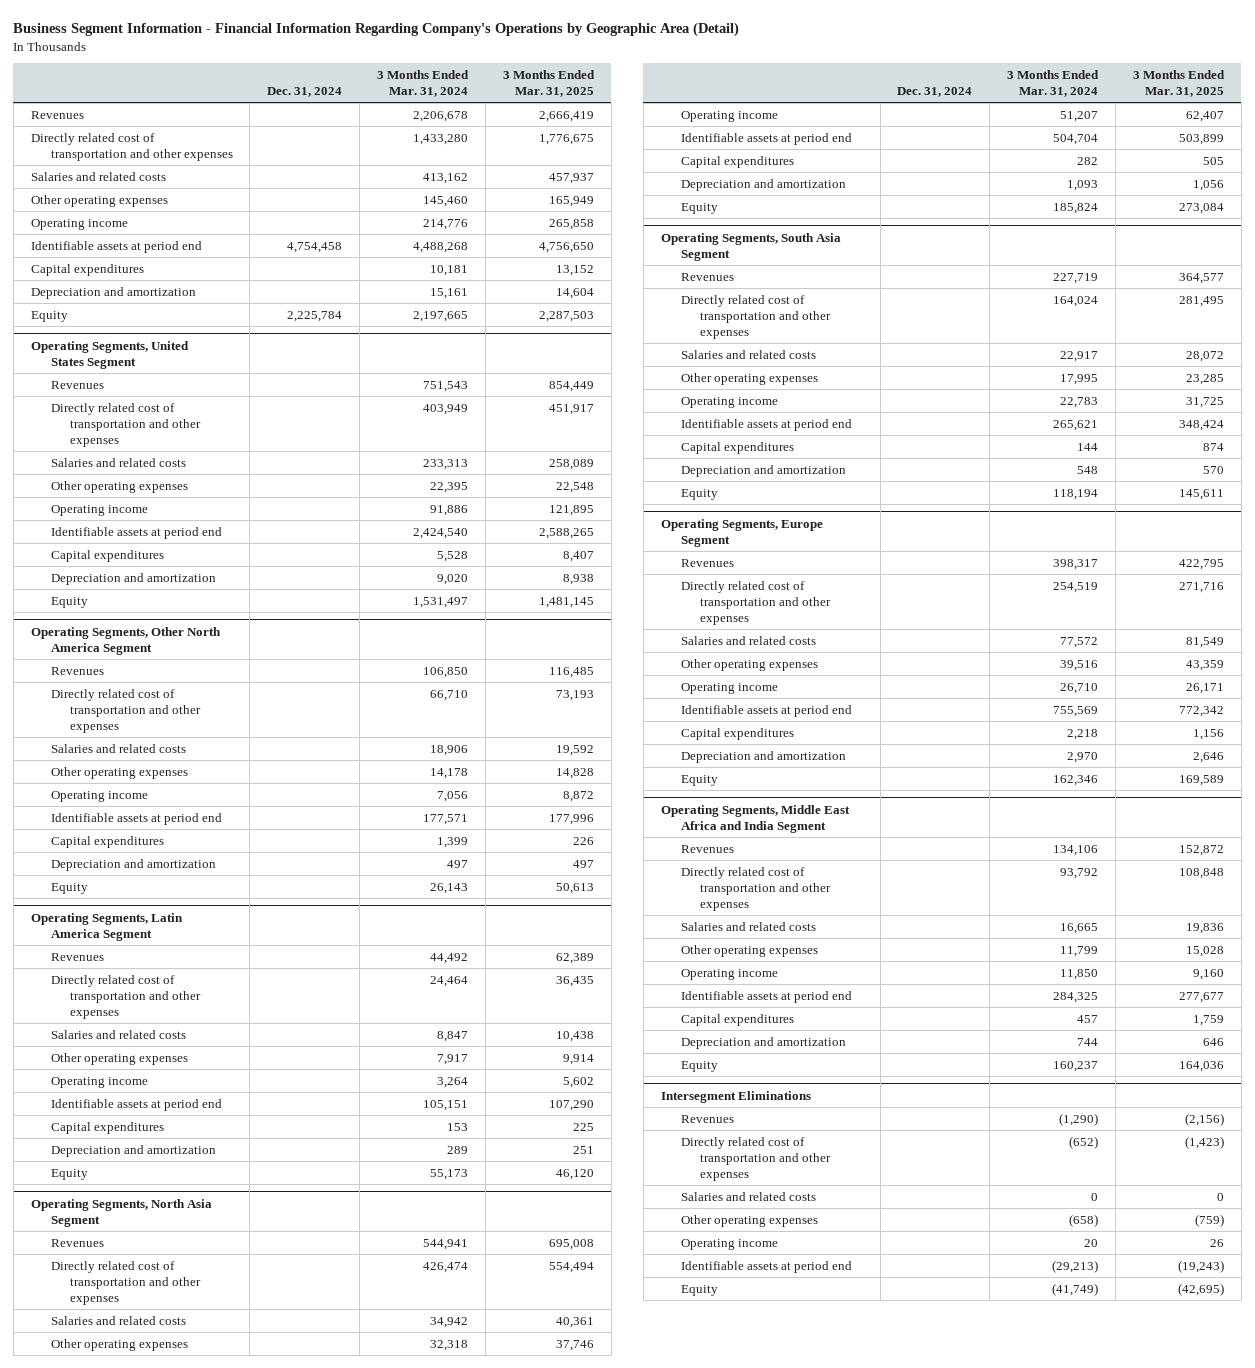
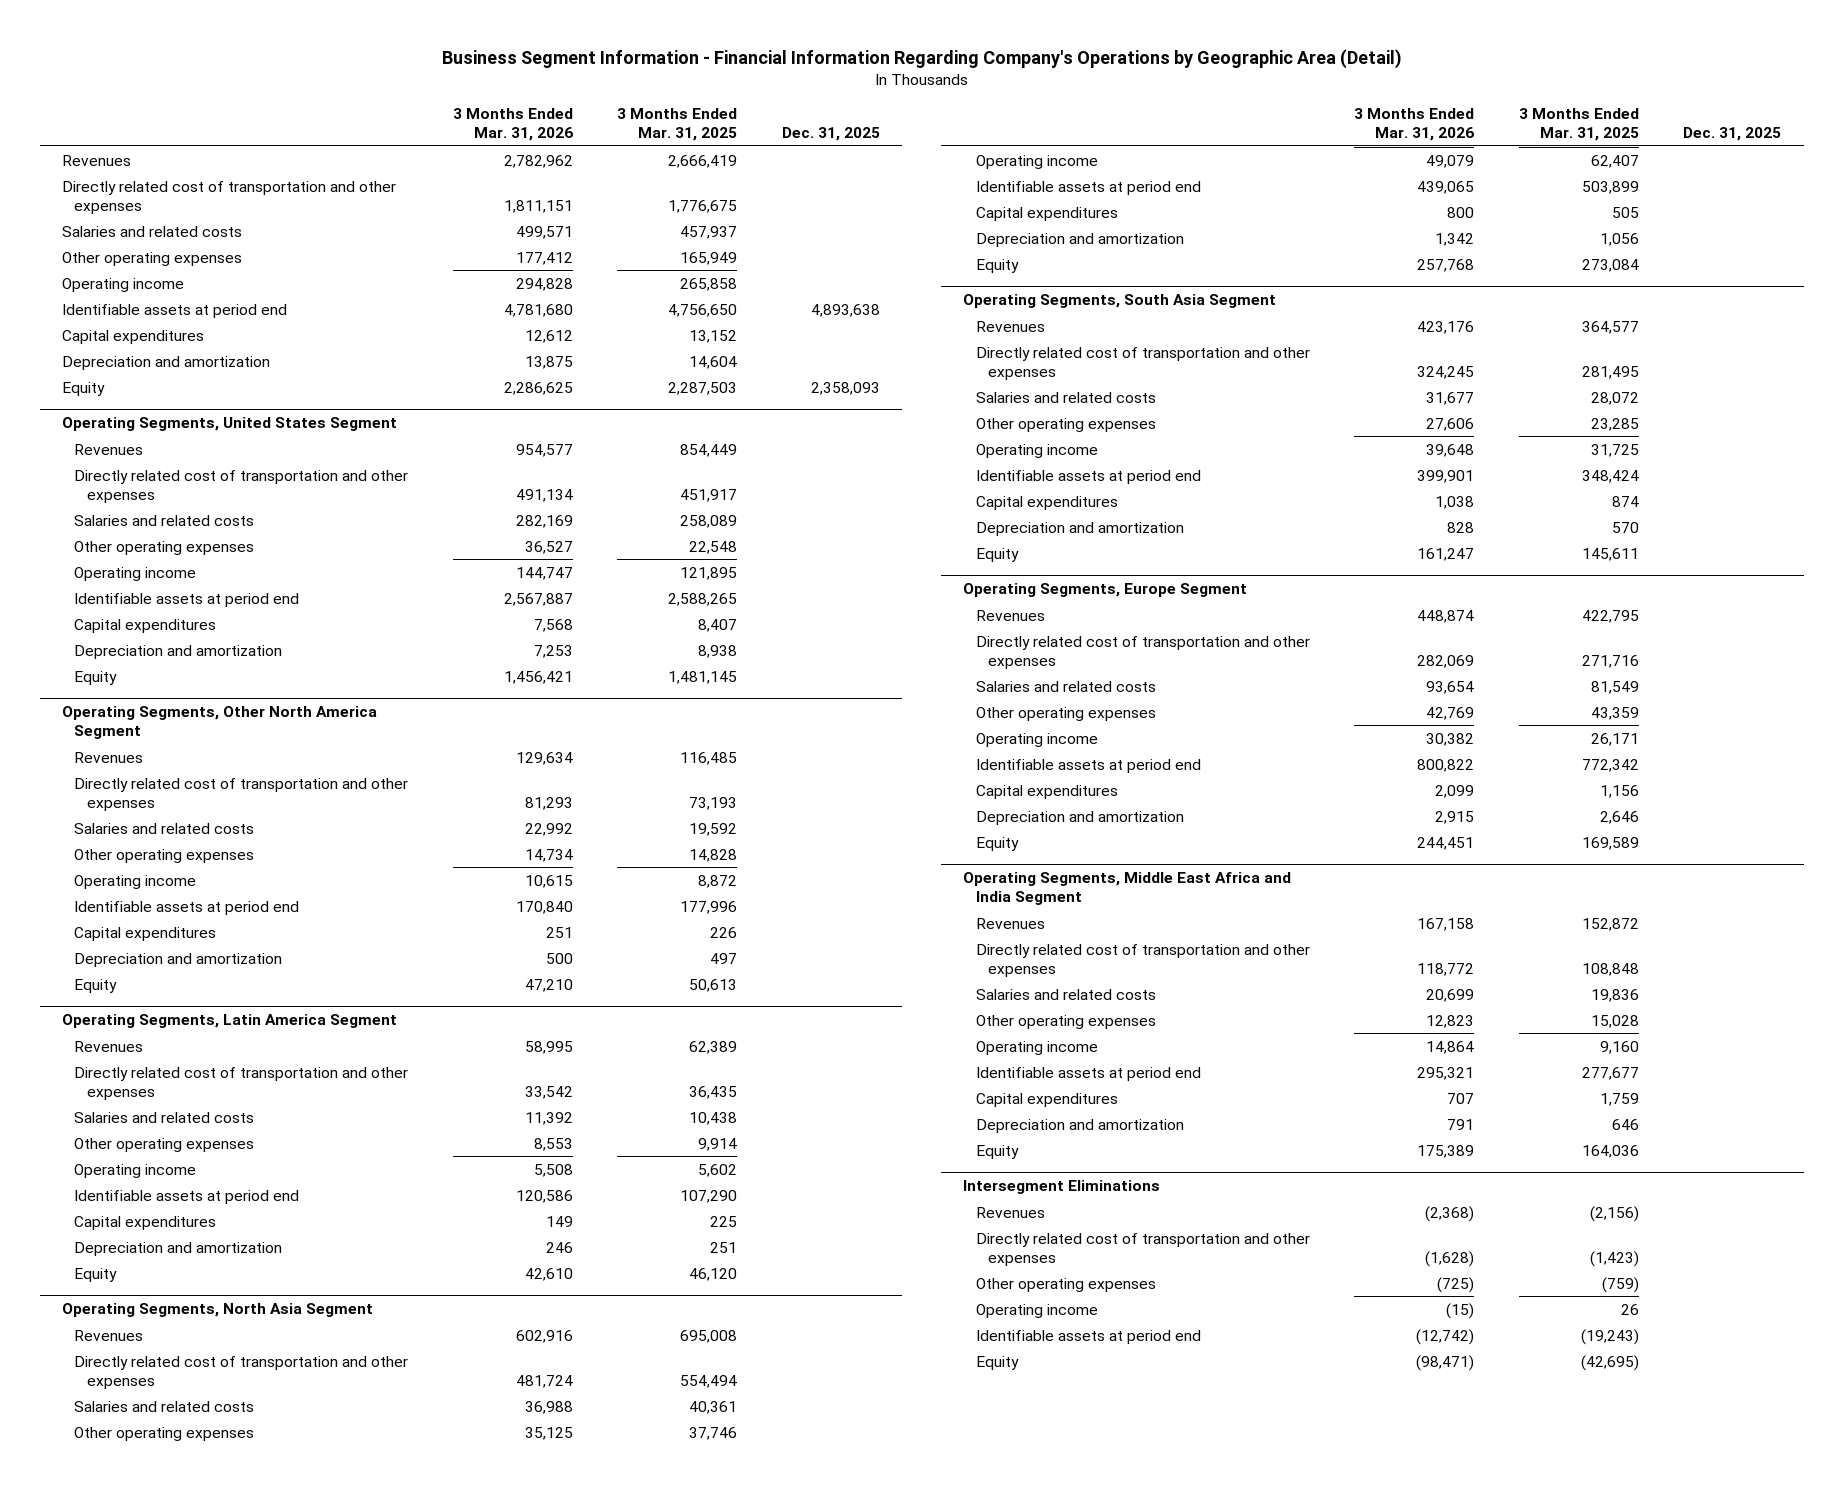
- | Dec. 31, 2024 | 3 Months Ended Mar. 31, 2024 | 3 Months Ended Mar. 31, 2025
+ | 3 Months Ended Mar. 31, 2026 | 3 Months Ended Mar. 31, 2025 | Dec. 31, 2025
@ Intersegment Eliminations
- Salaries and related costs | | 0 | 0

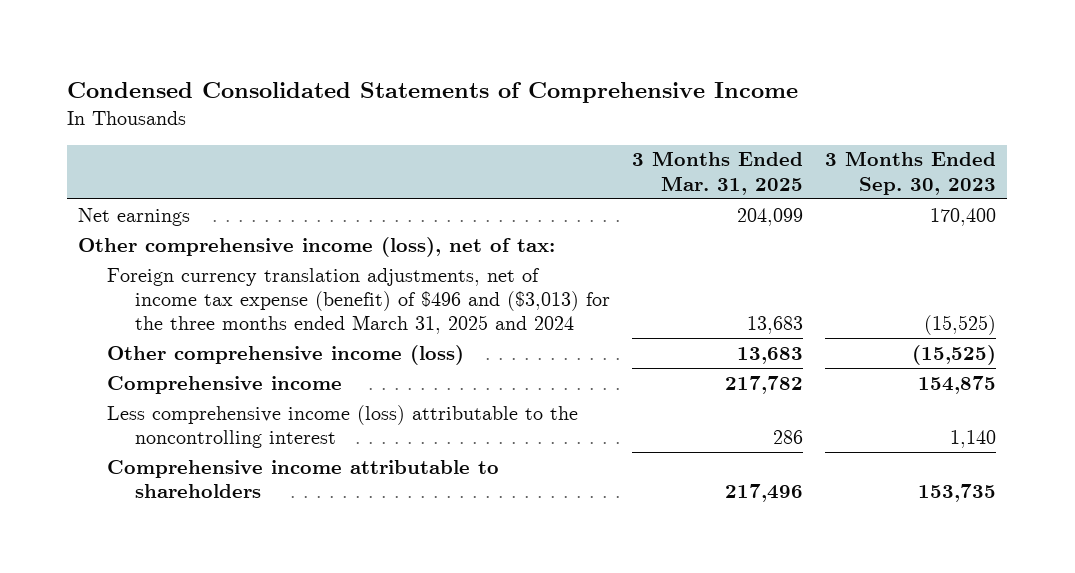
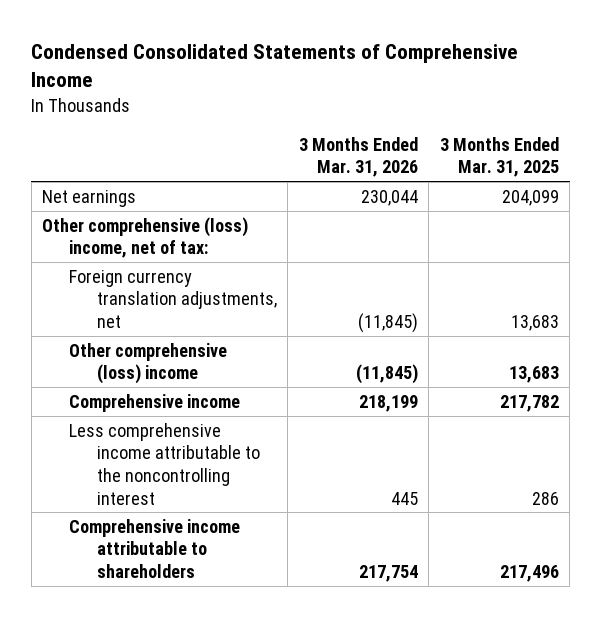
- | 3 Months Ended Mar. 31, 2025 | 3 Months Ended Sep. 30, 2023
+ | 3 Months Ended Mar. 31, 2026 | 3 Months Ended Mar. 31, 2025
- Other comprehensive income (loss), net of tax:
- Foreign currency translation adjustments, net of income tax expense (benefit) of $496 and ($3,013) for the three months ended March 31, 2025 and 2024 | 13,683 | (15,525)
- Other comprehensive income (loss) | 13,683 | (15,525)
+ Other comprehensive (loss) income, net of tax:
+ Foreign currency translation adjustments, net | (11,845) | 13,683
+ Other comprehensive (loss) income | (11,845) | 13,683
- Less comprehensive income (loss) attributable to the noncontrolling interest | 286 | 1,140
+ Less comprehensive income attributable to the noncontrolling interest | 445 | 286

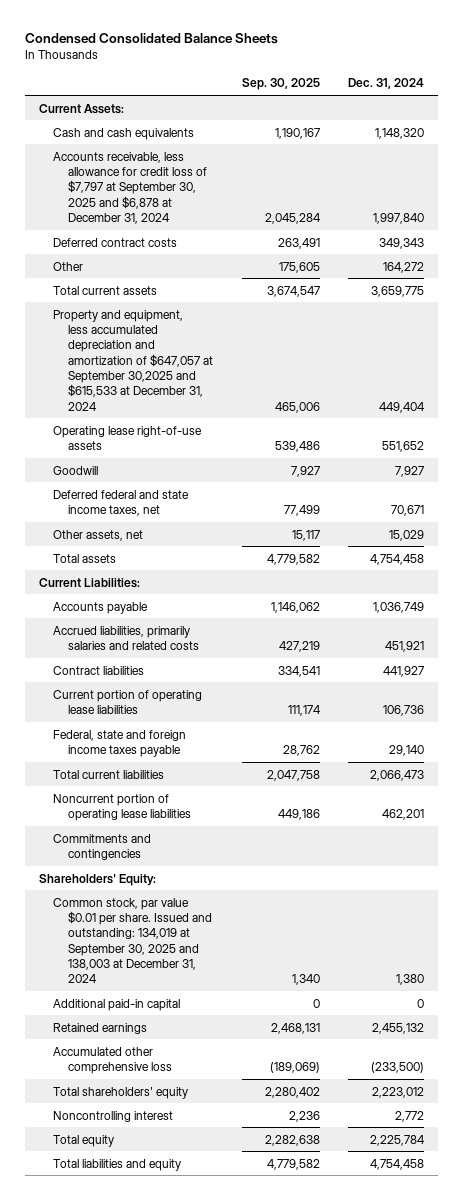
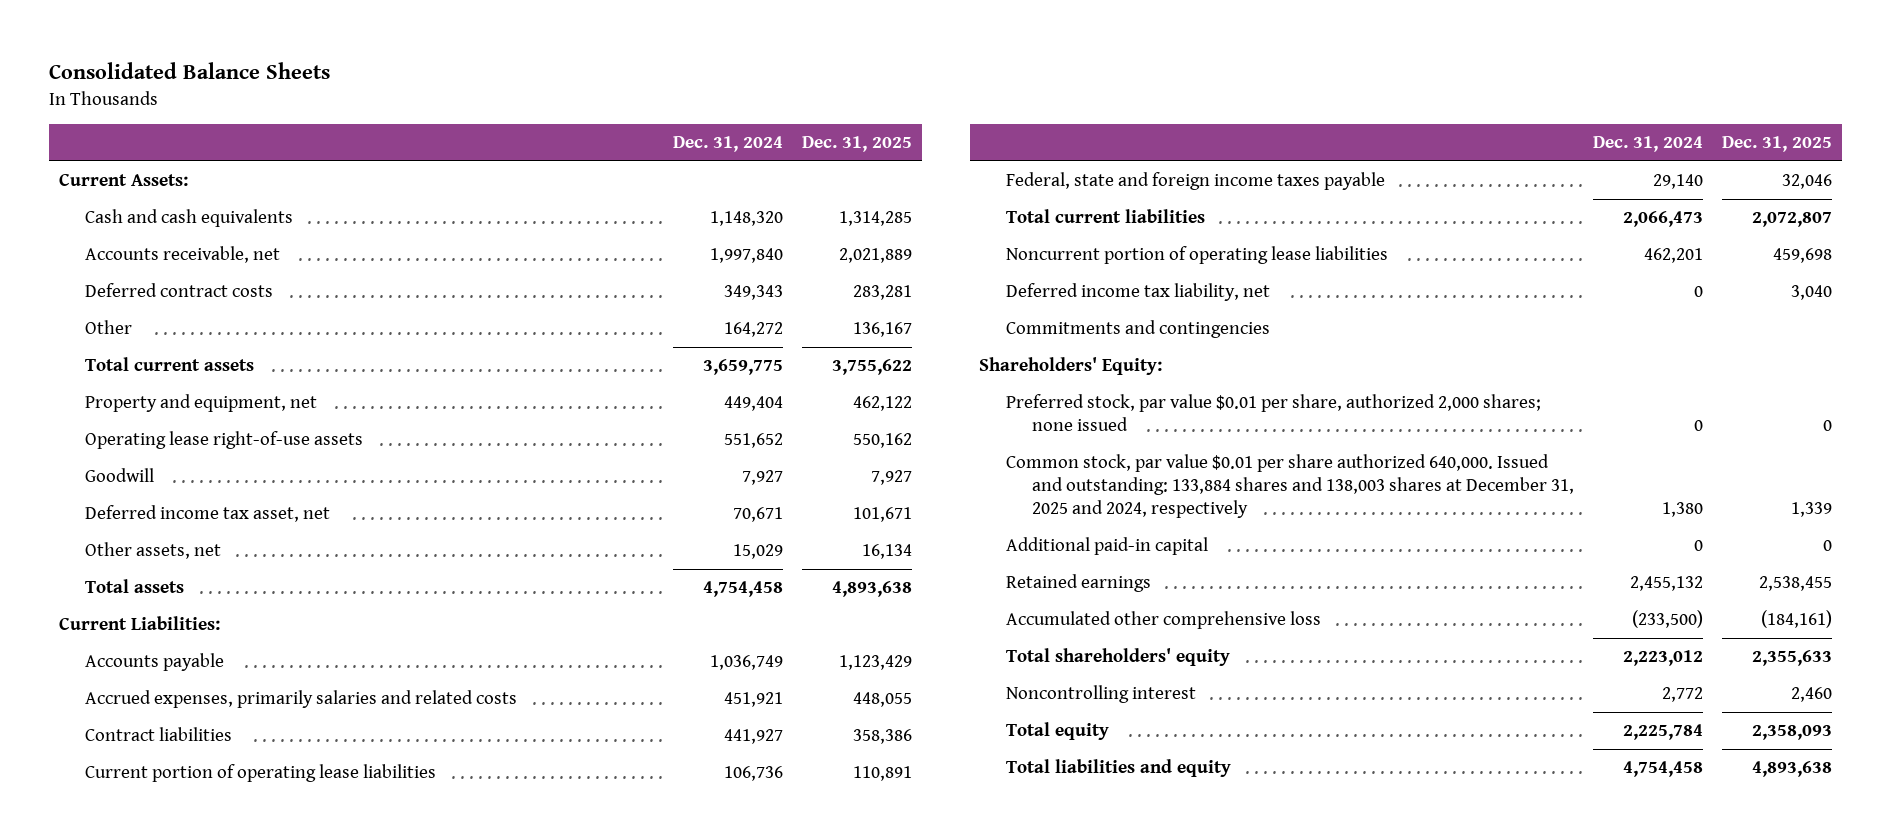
- Condensed Consolidated Balance Sheets
+ Consolidated Balance Sheets
- | Sep. 30, 2025 | Dec. 31, 2024
+ | Dec. 31, 2024 | Dec. 31, 2025
- Accounts receivable, less allowance for credit loss of $7,797 at September 30, 2025 and $6,878 at December 31, 2024 | 2,045,284 | 1,997,840
+ Accounts receivable, net | 1,997,840 | 2,021,889
- Property and equipment, less accumulated depreciation and amortization of $647,057 at September 30,2025 and $615,533 at December 31, 2024 | 465,006 | 449,404
+ Property and equipment, net | 449,404 | 462,122
- Deferred federal and state income taxes, net | 77,499 | 70,671
+ Deferred income tax asset, net | 70,671 | 101,671
- Accrued liabilities, primarily salaries and related costs | 427,219 | 451,921
+ Accrued expenses, primarily salaries and related costs | 451,921 | 448,055
+ Deferred income tax liability, net | 0 | 3,040
- Common stock, par value $0.01 per share. Issued and outstanding: 134,019 at September 30, 2025 and 138,003 at December 31, 2024 | 1,340 | 1,380
+ Preferred stock, par value $0.01 per share, authorized 2,000 shares; none issued | 0 | 0
+ Common stock, par value $0.01 per share authorized 640,000. Issued and outstanding: 133,884 shares and 138,003 shares at December 31, 2025 and 2024, respectively | 1,380 | 1,339

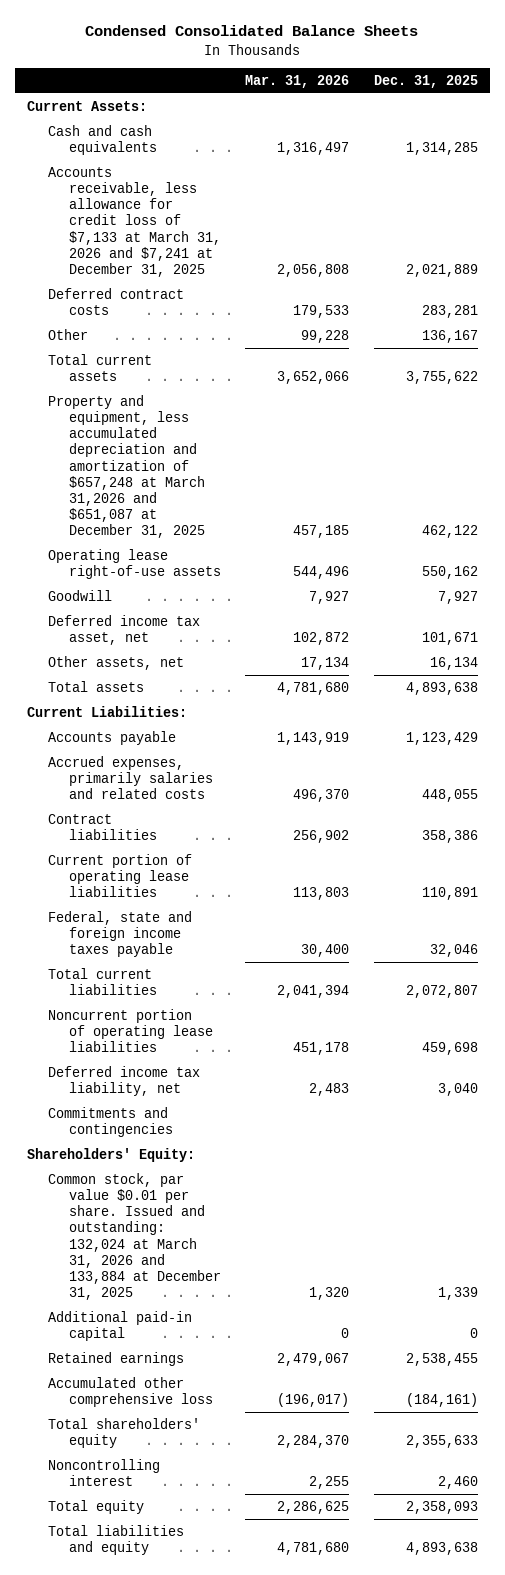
- Consolidated Balance Sheets
+ Condensed Consolidated Balance Sheets
- | Dec. 31, 2024 | Dec. 31, 2025
+ | Mar. 31, 2026 | Dec. 31, 2025
- Accounts receivable, net | 1,997,840 | 2,021,889
+ Accounts receivable, less allowance for credit loss of $7,133 at March 31, 2026 and $7,241 at December 31, 2025 | 2,056,808 | 2,021,889
- Property and equipment, net | 449,404 | 462,122
+ Property and equipment, less accumulated depreciation and amortization of $657,248 at March 31,2026 and $651,087 at December 31, 2025 | 457,185 | 462,122
- Preferred stock, par value $0.01 per share, authorized 2,000 shares; none issued | 0 | 0
- Common stock, par value $0.01 per share authorized 640,000. Issued and outstanding: 133,884 shares and 138,003 shares at December 31, 2025 and 2024, respectively | 1,380 | 1,339
+ Common stock, par value $0.01 per share. Issued and outstanding: 132,024 at March 31, 2026 and 133,884 at December 31, 2025 | 1,320 | 1,339

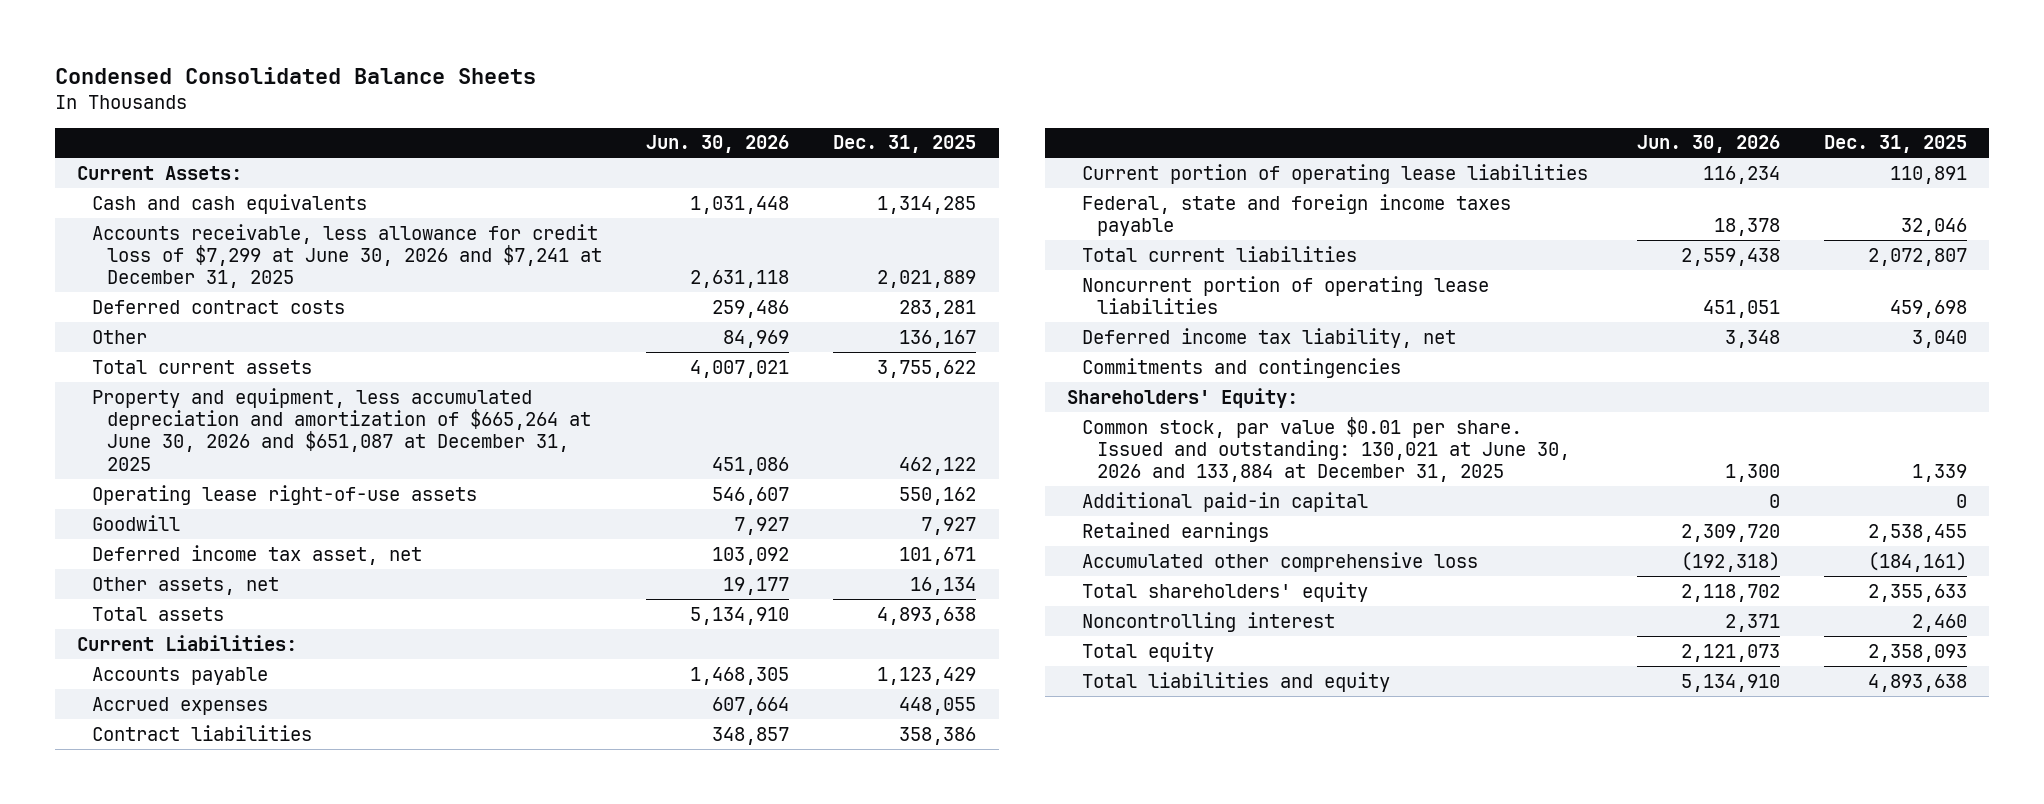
- | Mar. 31, 2026 | Dec. 31, 2025
+ | Jun. 30, 2026 | Dec. 31, 2025
- Accounts receivable, less allowance for credit loss of $7,133 at March 31, 2026 and $7,241 at December 31, 2025 | 2,056,808 | 2,021,889
+ Accounts receivable, less allowance for credit loss of $7,299 at June 30, 2026 and $7,241 at December 31, 2025 | 2,631,118 | 2,021,889
- Property and equipment, less accumulated depreciation and amortization of $657,248 at March 31,2026 and $651,087 at December 31, 2025 | 457,185 | 462,122
+ Property and equipment, less accumulated depreciation and amortization of $665,264 at June 30, 2026 and $651,087 at December 31, 2025 | 451,086 | 462,122
- Accrued expenses, primarily salaries and related costs | 496,370 | 448,055
+ Accrued expenses | 607,664 | 448,055
- Common stock, par value $0.01 per share. Issued and outstanding: 132,024 at March 31, 2026 and 133,884 at December 31, 2025 | 1,320 | 1,339
+ Common stock, par value $0.01 per share. Issued and outstanding: 130,021 at June 30, 2026 and 133,884 at December 31, 2025 | 1,300 | 1,339

